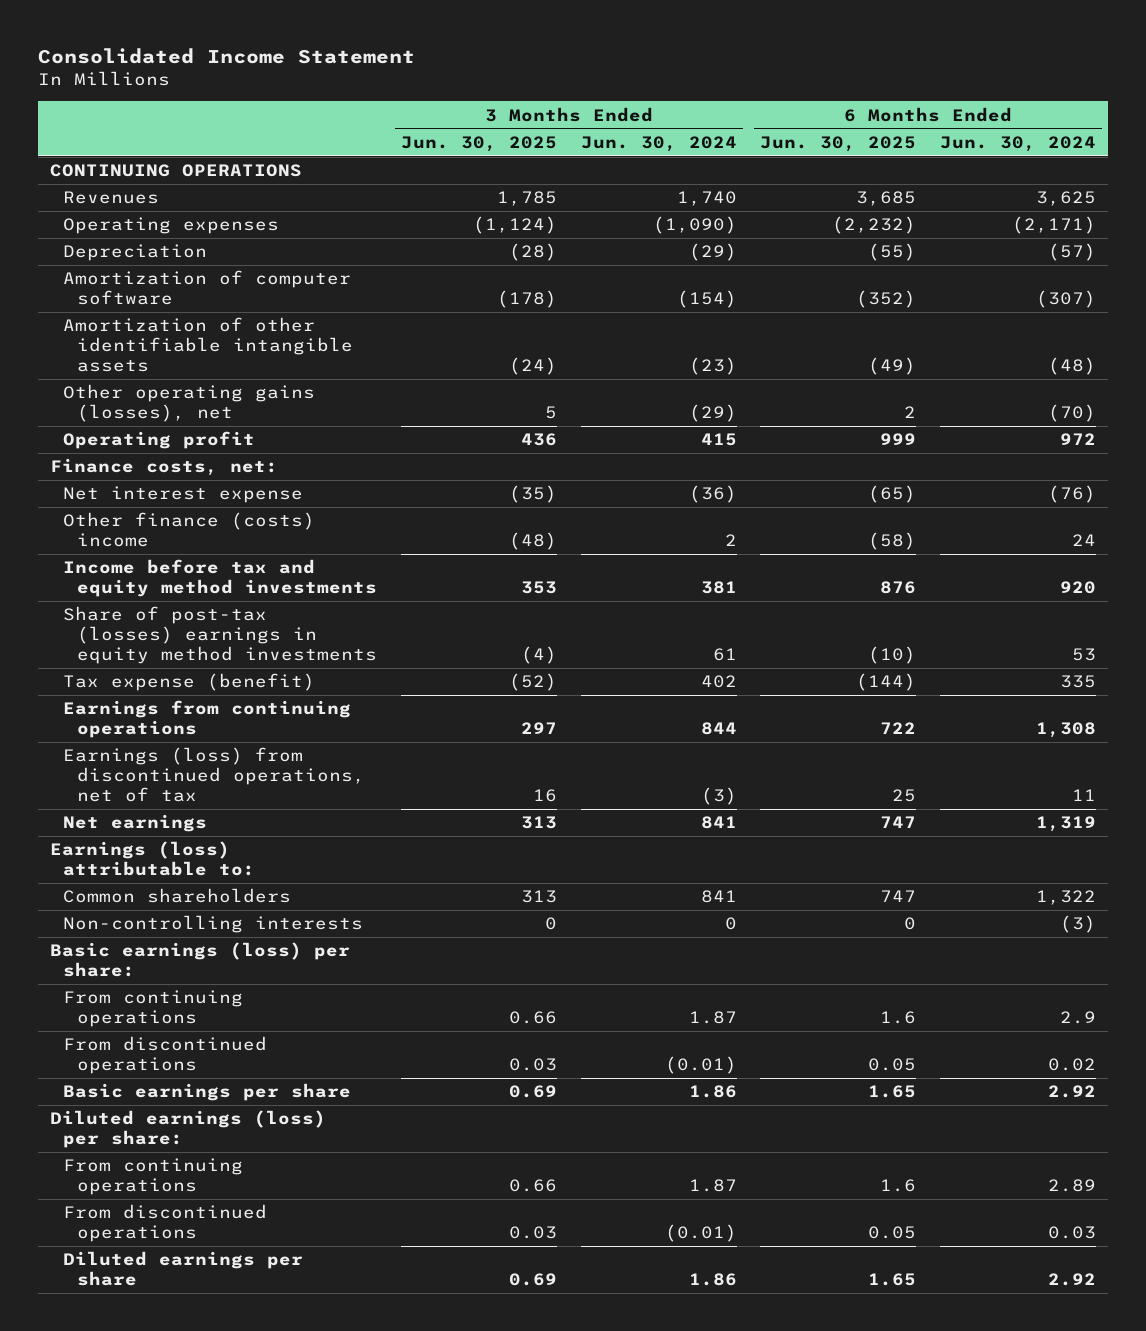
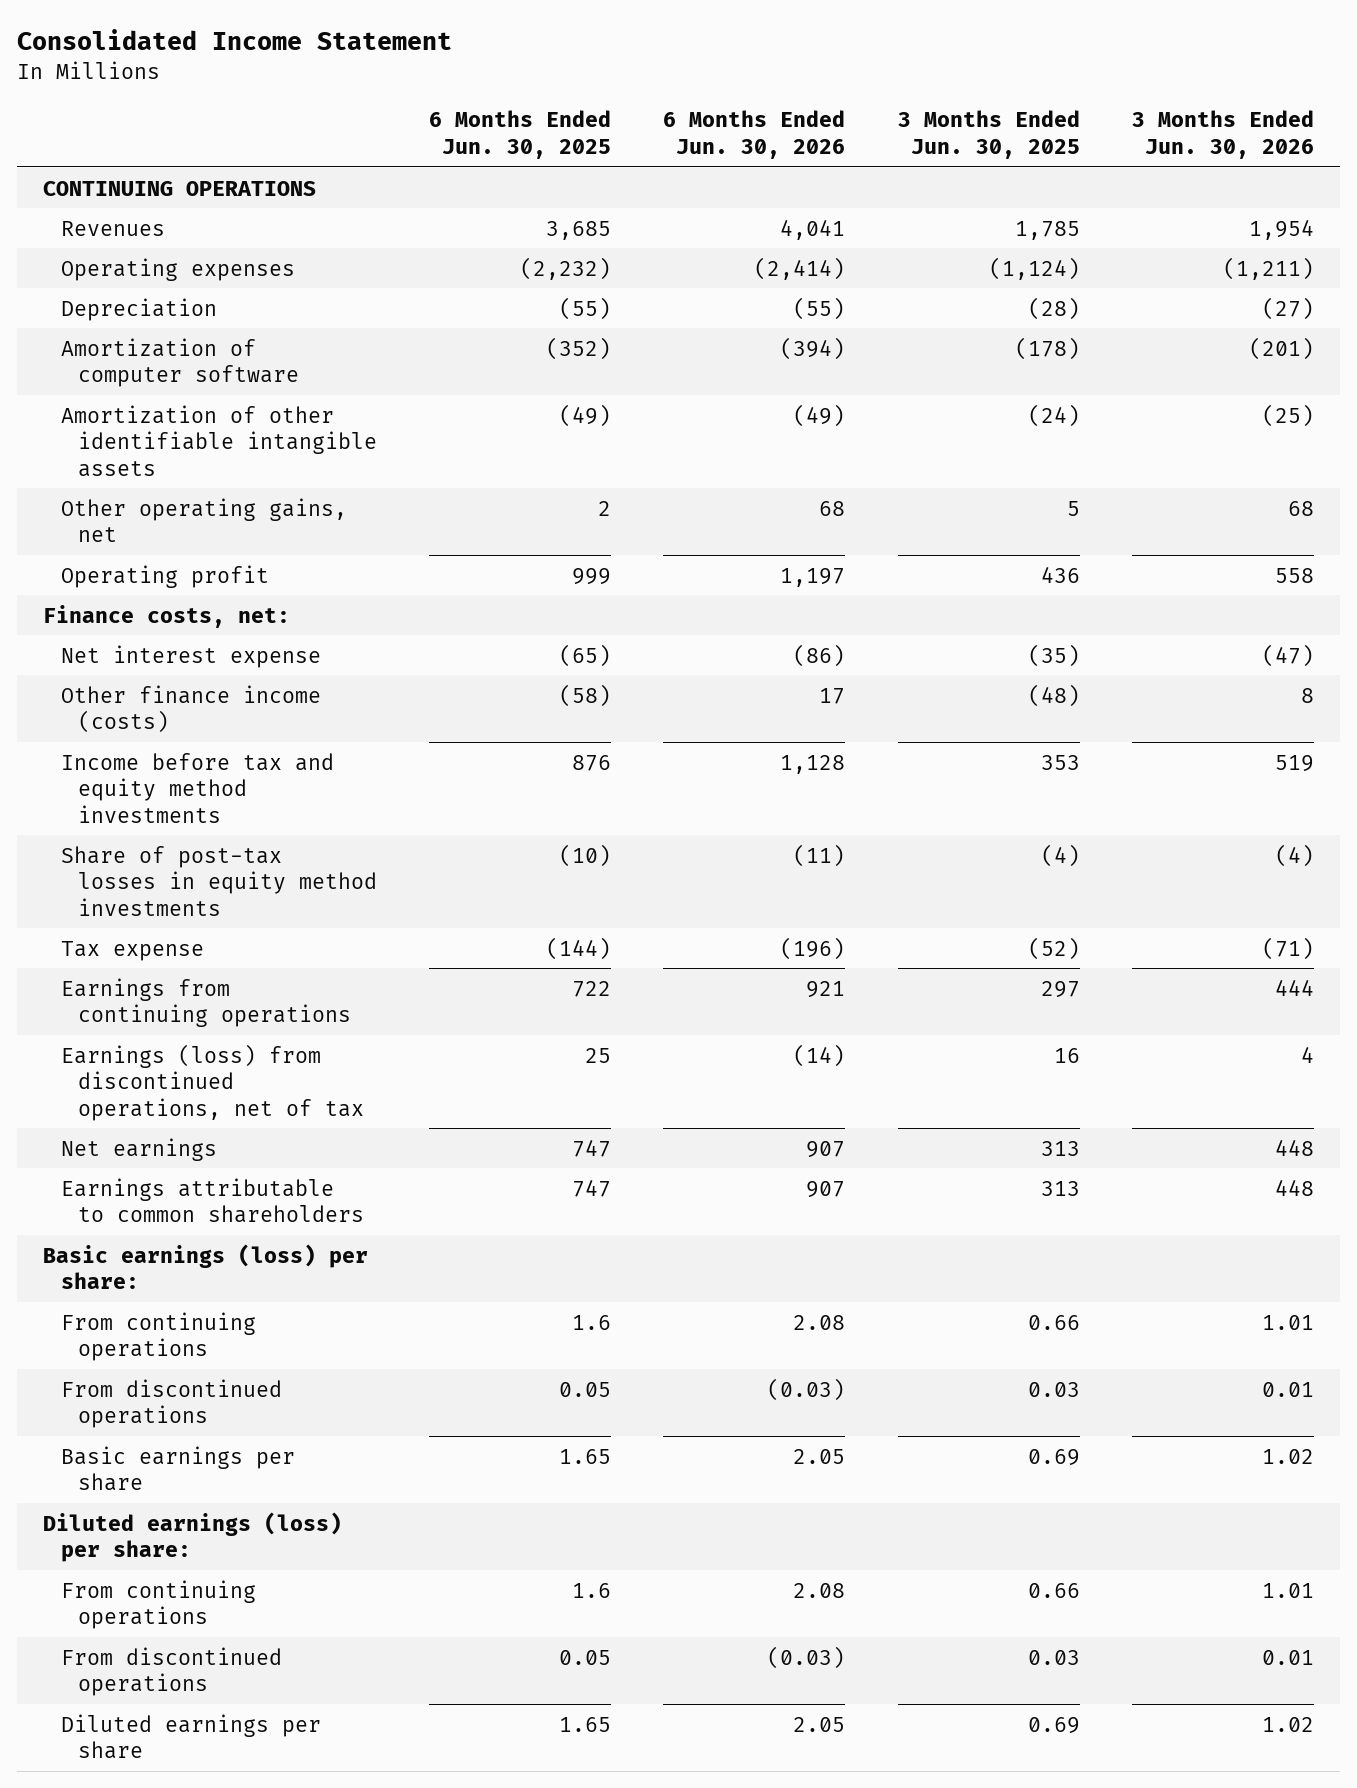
- | 3 Months Ended Jun. 30, 2025 | 3 Months Ended Jun. 30, 2024 | 6 Months Ended Jun. 30, 2025 | 6 Months Ended Jun. 30, 2024
+ | 6 Months Ended Jun. 30, 2025 | 6 Months Ended Jun. 30, 2026 | 3 Months Ended Jun. 30, 2025 | 3 Months Ended Jun. 30, 2026
- Other operating gains (losses), net | 5 | (29) | 2 | (70)
+ Other operating gains, net | 2 | 68 | 5 | 68
- Other finance (costs) income | (48) | 2 | (58) | 24
+ Other finance income (costs) | (58) | 17 | (48) | 8
- Share of post-tax (losses) earnings in equity method investments | (4) | 61 | (10) | 53
- Tax expense (benefit) | (52) | 402 | (144) | 335
+ Share of post-tax losses in equity method investments | (10) | (11) | (4) | (4)
+ Tax expense | (144) | (196) | (52) | (71)
- Earnings (loss) attributable to:
- Common shareholders | 313 | 841 | 747 | 1,322
- Non-controlling interests | 0 | 0 | 0 | (3)
+ Earnings attributable to common shareholders | 747 | 907 | 313 | 448

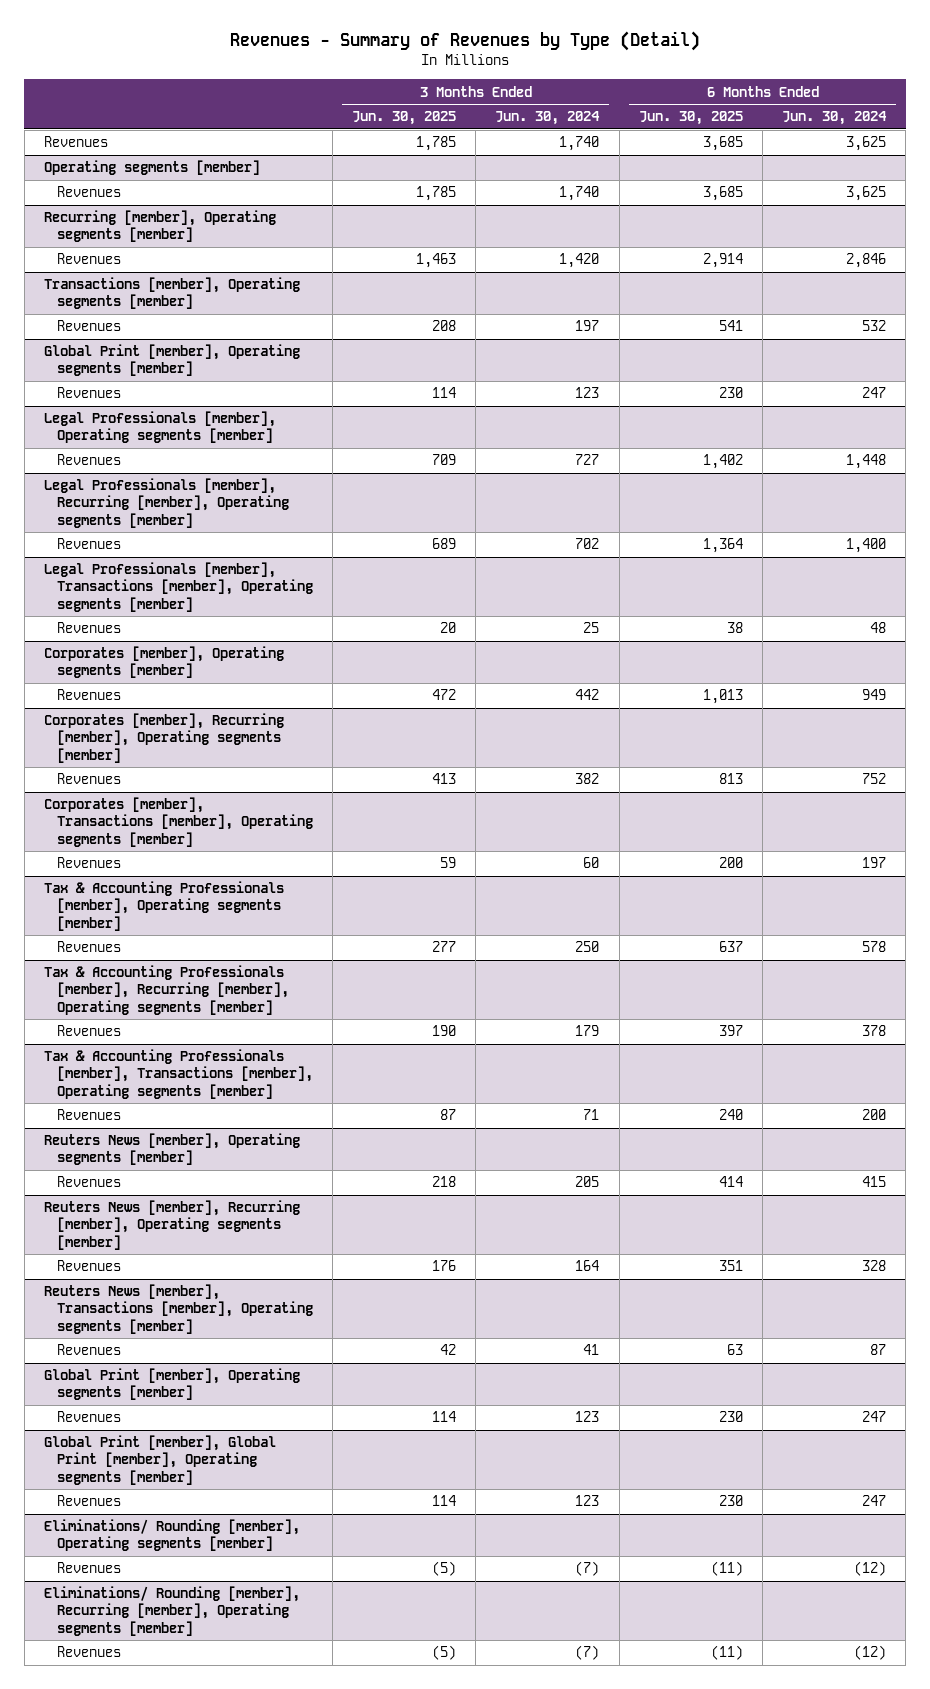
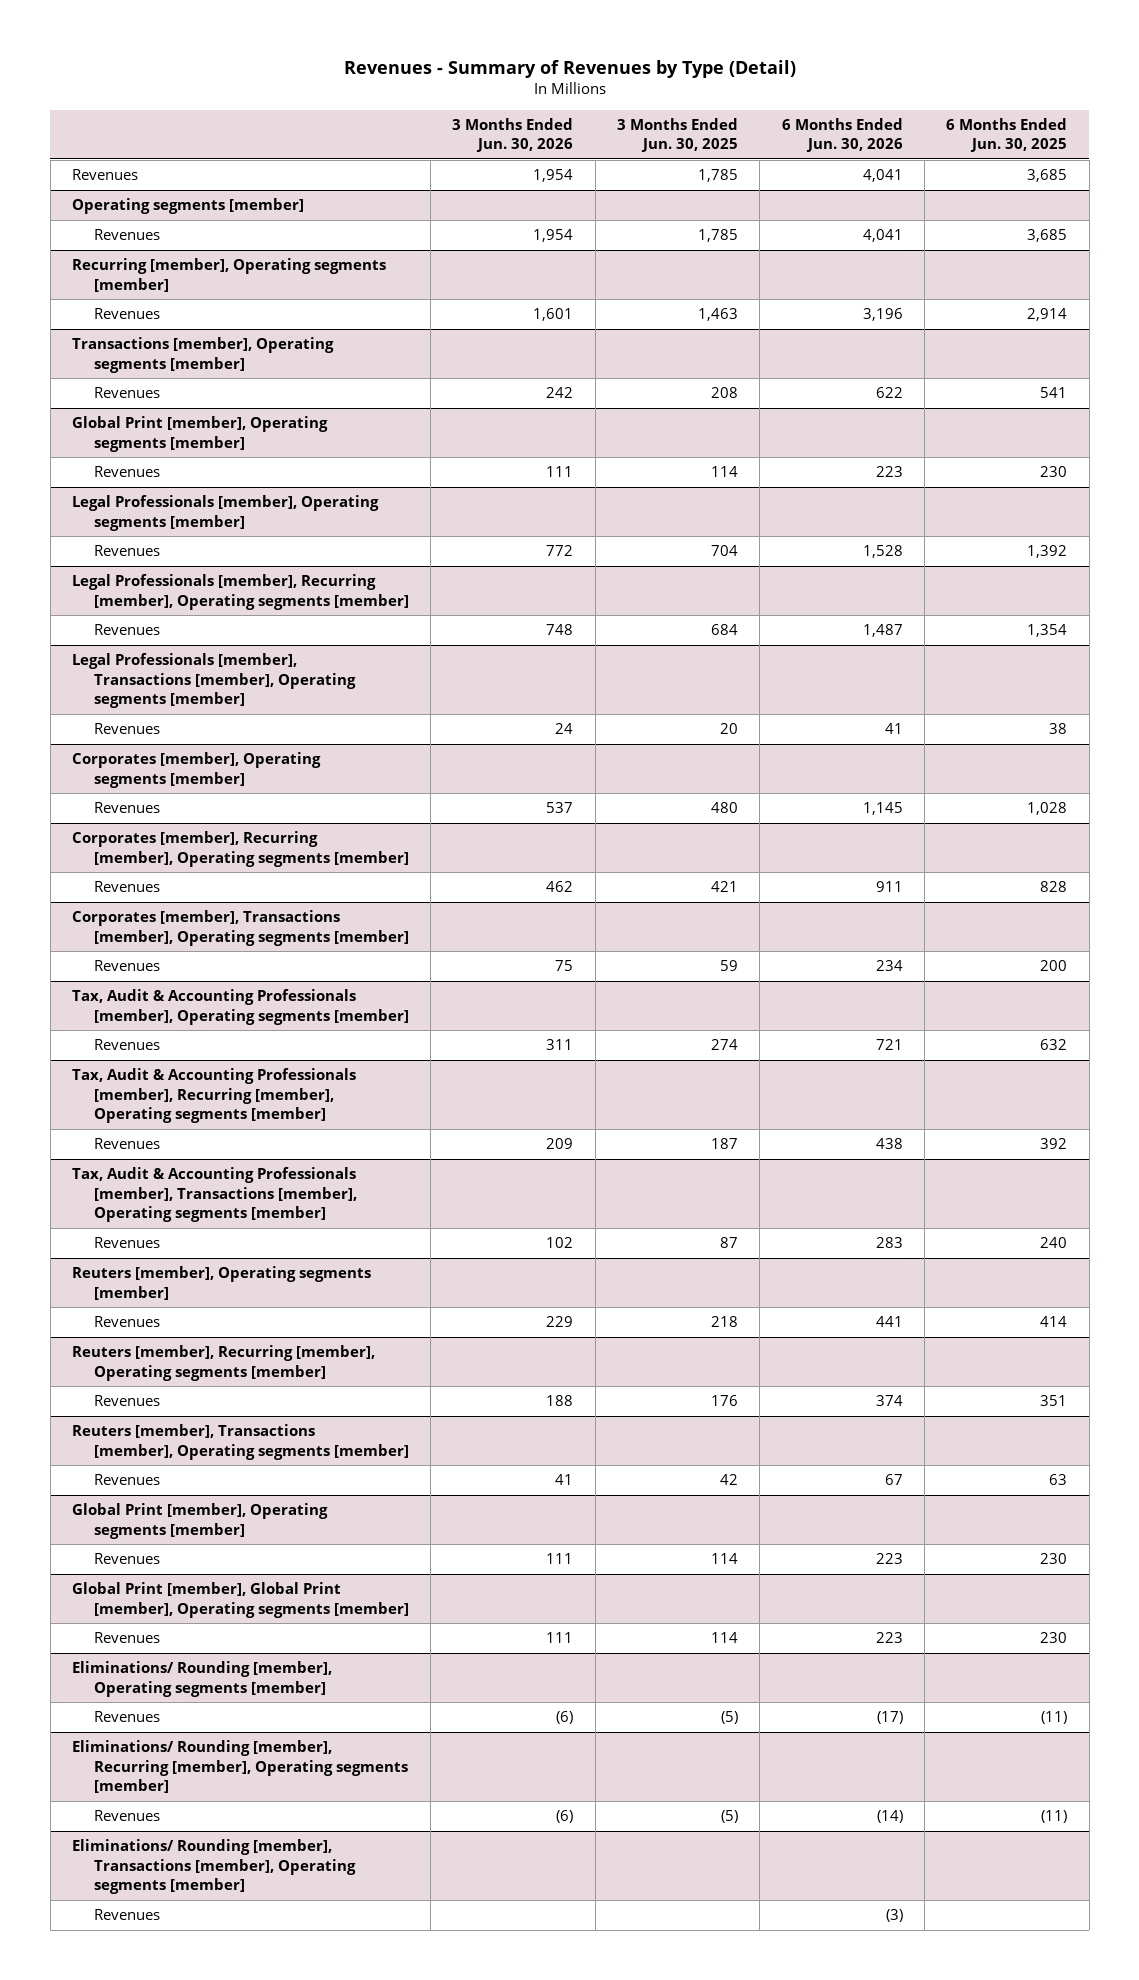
- | 3 Months Ended Jun. 30, 2025 | 3 Months Ended Jun. 30, 2024 | 6 Months Ended Jun. 30, 2025 | 6 Months Ended Jun. 30, 2024
+ | 3 Months Ended Jun. 30, 2026 | 3 Months Ended Jun. 30, 2025 | 6 Months Ended Jun. 30, 2026 | 6 Months Ended Jun. 30, 2025
@ Legal Professionals [member], Operating segments [member]
- Revenues | 709 | 727 | 1,402 | 1,448
+ Revenues | 772 | 704 | 1,528 | 1,392
@ Legal Professionals [member], Recurring [member], Operating segments [member]
- Revenues | 689 | 702 | 1,364 | 1,400
+ Revenues | 748 | 684 | 1,487 | 1,354
@ Corporates [member], Operating segments [member]
- Revenues | 472 | 442 | 1,013 | 949
+ Revenues | 537 | 480 | 1,145 | 1,028
@ Corporates [member], Recurring [member], Operating segments [member]
- Revenues | 413 | 382 | 813 | 752
+ Revenues | 462 | 421 | 911 | 828
- Tax & Accounting Professionals [member], Operating segments [member]
- Revenues | 277 | 250 | 637 | 578
- Tax & Accounting Professionals [member], Recurring [member], Operating segments [member]
- Revenues | 190 | 179 | 397 | 378
- Tax & Accounting Professionals [member], Transactions [member], Operating segments [member]
+ Tax, Audit & Accounting Professionals [member], Operating segments [member]
+ Revenues | 311 | 274 | 721 | 632
+ Tax, Audit & Accounting Professionals [member], Recurring [member], Operating segments [member]
+ Revenues | 209 | 187 | 438 | 392
+ Tax, Audit & Accounting Professionals [member], Transactions [member], Operating segments [member]
- Reuters News [member], Operating segments [member]
+ Reuters [member], Operating segments [member]
- Reuters News [member], Recurring [member], Operating segments [member]
+ Reuters [member], Recurring [member], Operating segments [member]
- Reuters News [member], Transactions [member], Operating segments [member]
+ Reuters [member], Transactions [member], Operating segments [member]
+ Eliminations/ Rounding [member], Transactions [member], Operating segments [member]
+ Revenues | | | (3) |

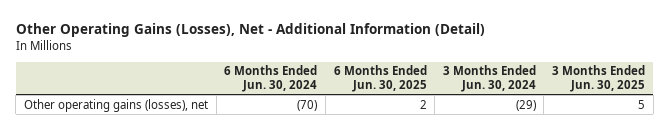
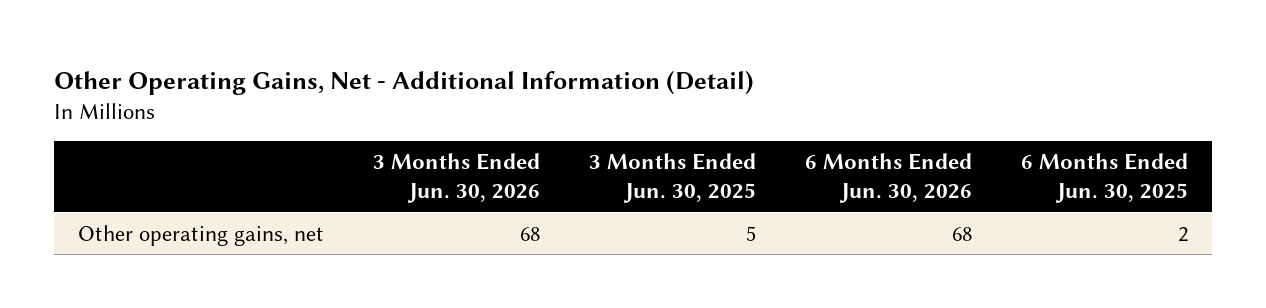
- Other Operating Gains (Losses), Net - Additional Information (Detail)
+ Other Operating Gains, Net - Additional Information (Detail)
- | 6 Months Ended Jun. 30, 2024 | 6 Months Ended Jun. 30, 2025 | 3 Months Ended Jun. 30, 2024 | 3 Months Ended Jun. 30, 2025
+ | 3 Months Ended Jun. 30, 2026 | 3 Months Ended Jun. 30, 2025 | 6 Months Ended Jun. 30, 2026 | 6 Months Ended Jun. 30, 2025
- Other operating gains (losses), net | (70) | 2 | (29) | 5
+ Other operating gains, net | 68 | 5 | 68 | 2

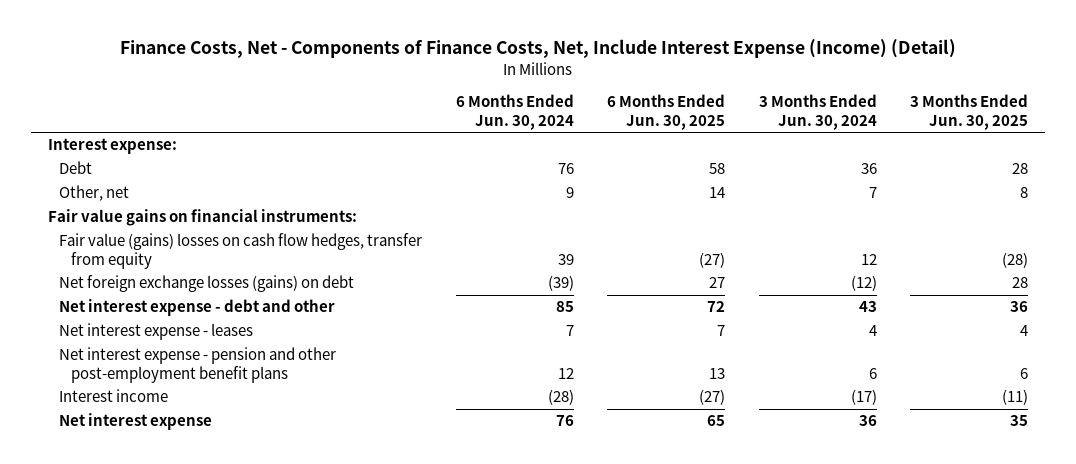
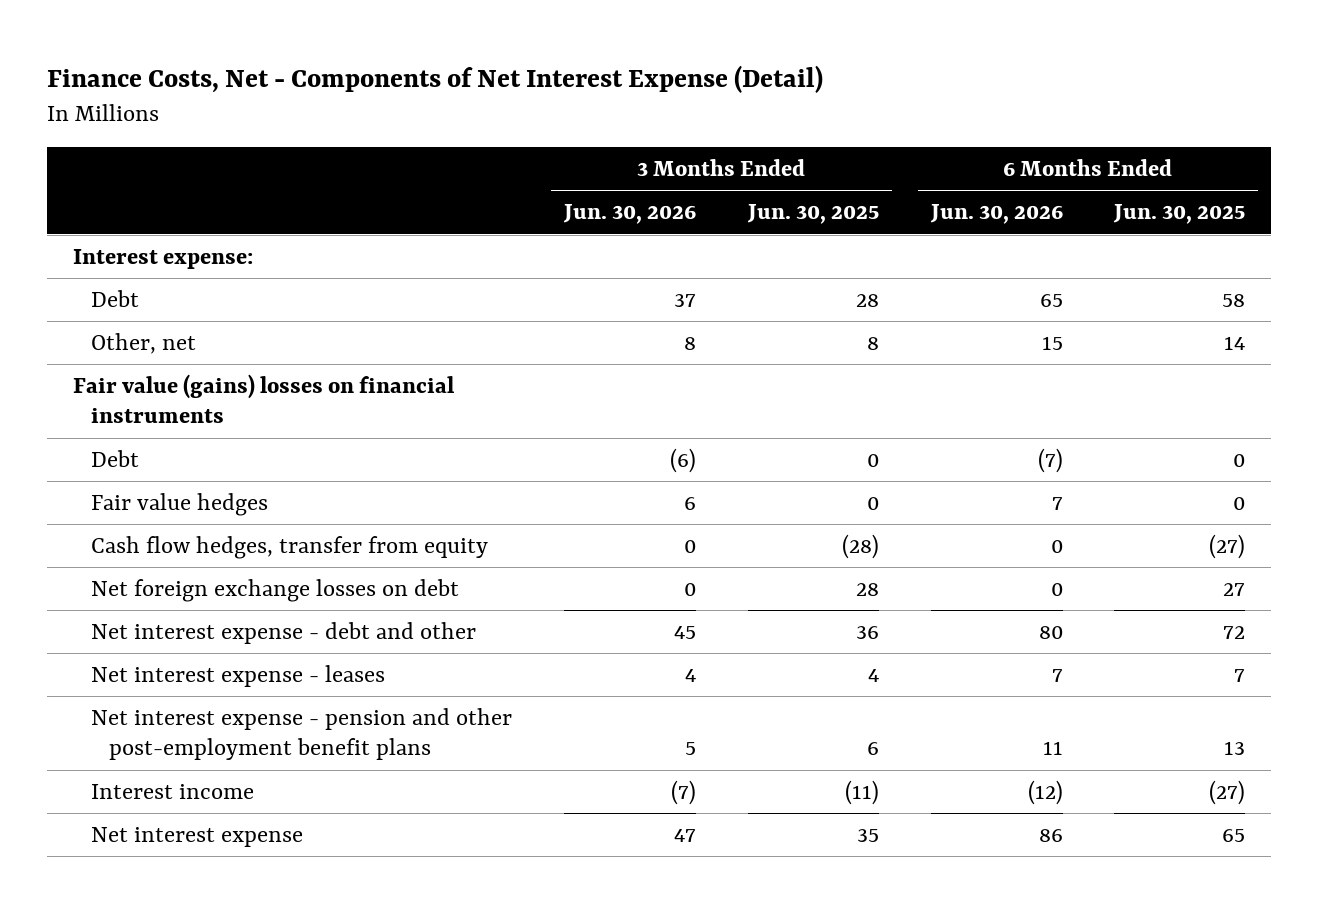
- Finance Costs, Net - Components of Finance Costs, Net, Include Interest Expense (Income) (Detail)
+ Finance Costs, Net - Components of Net Interest Expense (Detail)
- | 6 Months Ended Jun. 30, 2024 | 6 Months Ended Jun. 30, 2025 | 3 Months Ended Jun. 30, 2024 | 3 Months Ended Jun. 30, 2025
+ | 3 Months Ended Jun. 30, 2026 | 3 Months Ended Jun. 30, 2025 | 6 Months Ended Jun. 30, 2026 | 6 Months Ended Jun. 30, 2025
- Fair value gains on financial instruments:
- Fair value (gains) losses on cash flow hedges, transfer from equity | 39 | (27) | 12 | (28)
- Net foreign exchange losses (gains) on debt | (39) | 27 | (12) | 28
+ Fair value (gains) losses on financial instruments
+ Debt | (6) | 0 | (7) | 0
+ Fair value hedges | 6 | 0 | 7 | 0
+ Cash flow hedges, transfer from equity | 0 | (28) | 0 | (27)
+ Net foreign exchange losses on debt | 0 | 28 | 0 | 27

